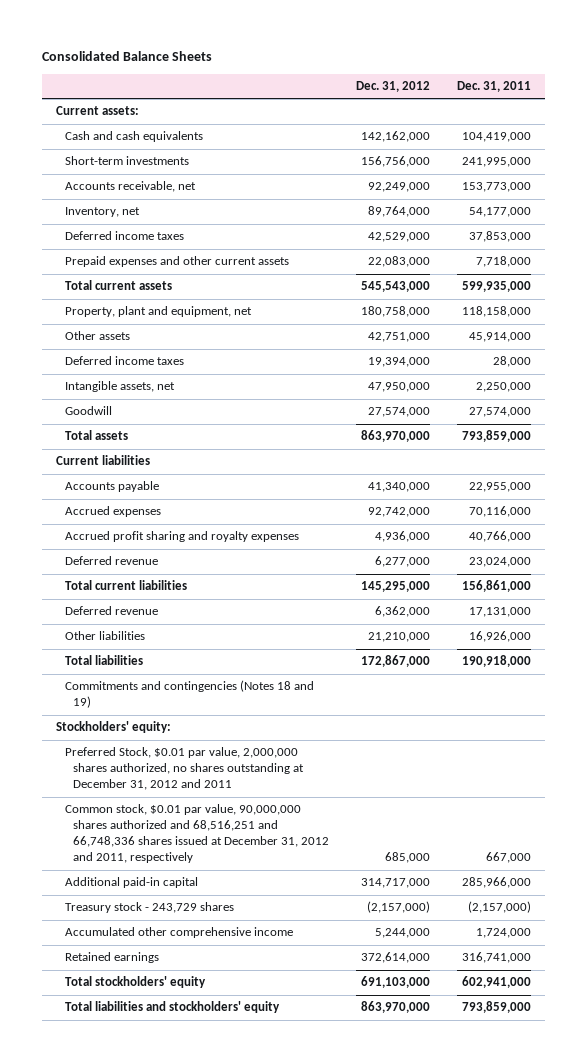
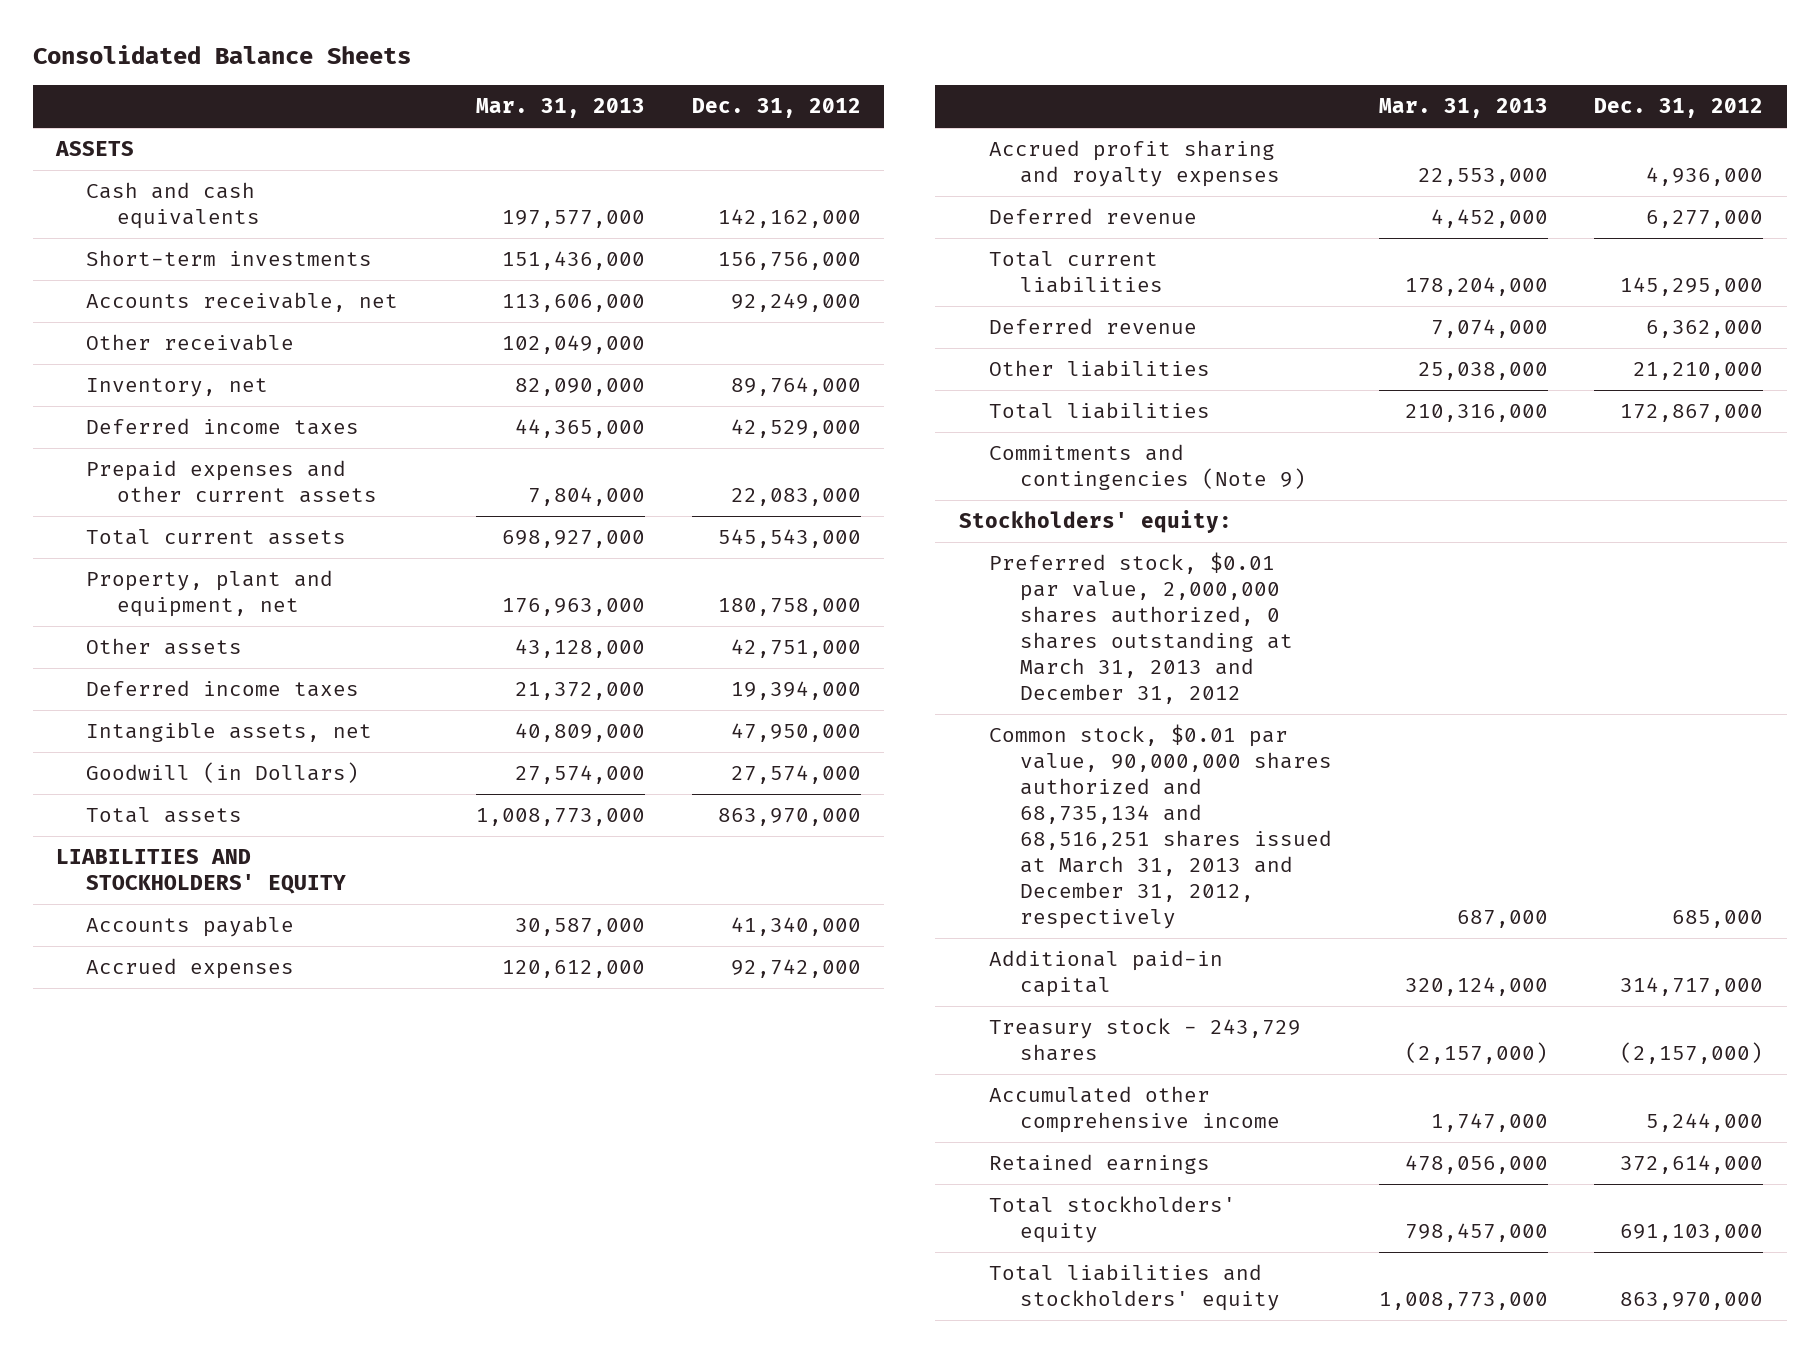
- | Dec. 31, 2012 | Dec. 31, 2011
+ | Mar. 31, 2013 | Dec. 31, 2012
- Current assets:
+ ASSETS
+ Other receivable | 102,049,000 |
- Goodwill | 27,574,000 | 27,574,000
+ Goodwill (in Dollars) | 27,574,000 | 27,574,000
- Current liabilities
+ LIABILITIES AND STOCKHOLDERS' EQUITY
- Commitments and contingencies (Notes 18 and 19)
+ Commitments and contingencies (Note 9)
- Preferred Stock, $0.01 par value, 2,000,000 shares authorized, no shares outstanding at December 31, 2012 and 2011
- Common stock, $0.01 par value, 90,000,000 shares authorized and 68,516,251 and 66,748,336 shares issued at December 31, 2012 and 2011, respectively | 685,000 | 667,000
+ Preferred stock, $0.01 par value, 2,000,000 shares authorized, 0 shares outstanding at March 31, 2013 and December 31, 2012
+ Common stock, $0.01 par value, 90,000,000 shares authorized and 68,735,134 and 68,516,251 shares issued at March 31, 2013 and December 31, 2012, respectively | 687,000 | 685,000

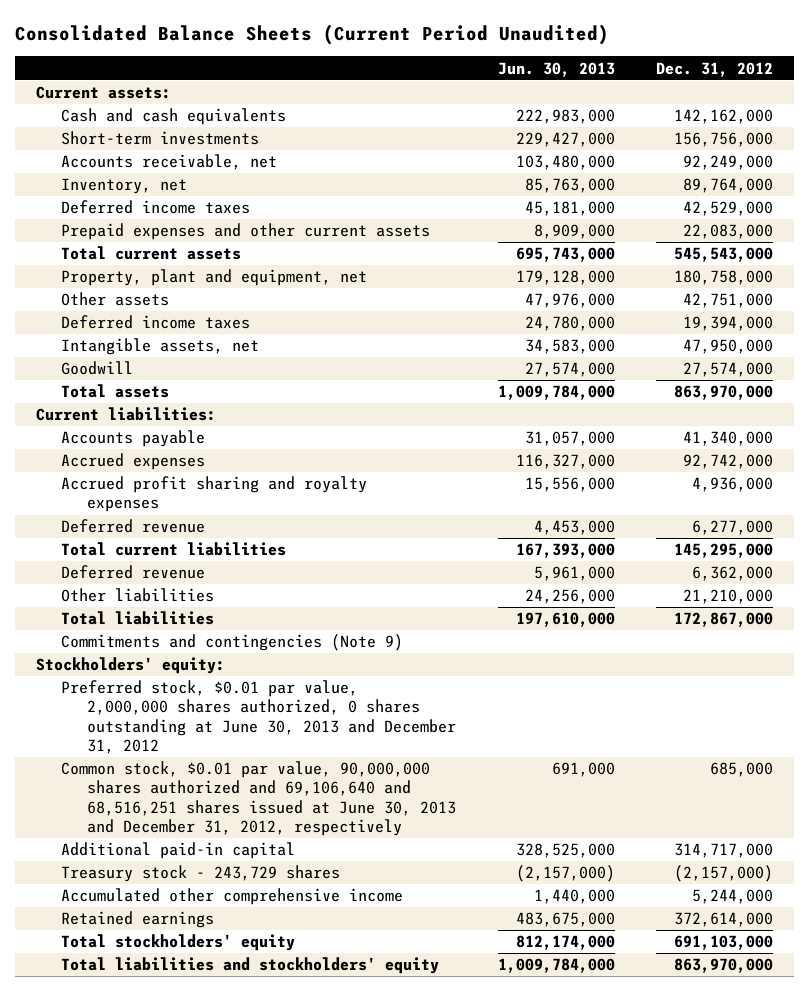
- Consolidated Balance Sheets
+ Consolidated Balance Sheets (Current Period Unaudited)
- | Mar. 31, 2013 | Dec. 31, 2012
+ | Jun. 30, 2013 | Dec. 31, 2012
- ASSETS
+ Current assets:
- Other receivable | 102,049,000 |
- Goodwill (in Dollars) | 27,574,000 | 27,574,000
+ Goodwill | 27,574,000 | 27,574,000
- LIABILITIES AND STOCKHOLDERS' EQUITY
+ Current liabilities:
- Preferred stock, $0.01 par value, 2,000,000 shares authorized, 0 shares outstanding at March 31, 2013 and December 31, 2012
- Common stock, $0.01 par value, 90,000,000 shares authorized and 68,735,134 and 68,516,251 shares issued at March 31, 2013 and December 31, 2012, respectively | 687,000 | 685,000
+ Preferred stock, $0.01 par value, 2,000,000 shares authorized, 0 shares outstanding at June 30, 2013 and December 31, 2012
+ Common stock, $0.01 par value, 90,000,000 shares authorized and 69,106,640 and 68,516,251 shares issued at June 30, 2013 and December 31, 2012, respectively | 691,000 | 685,000

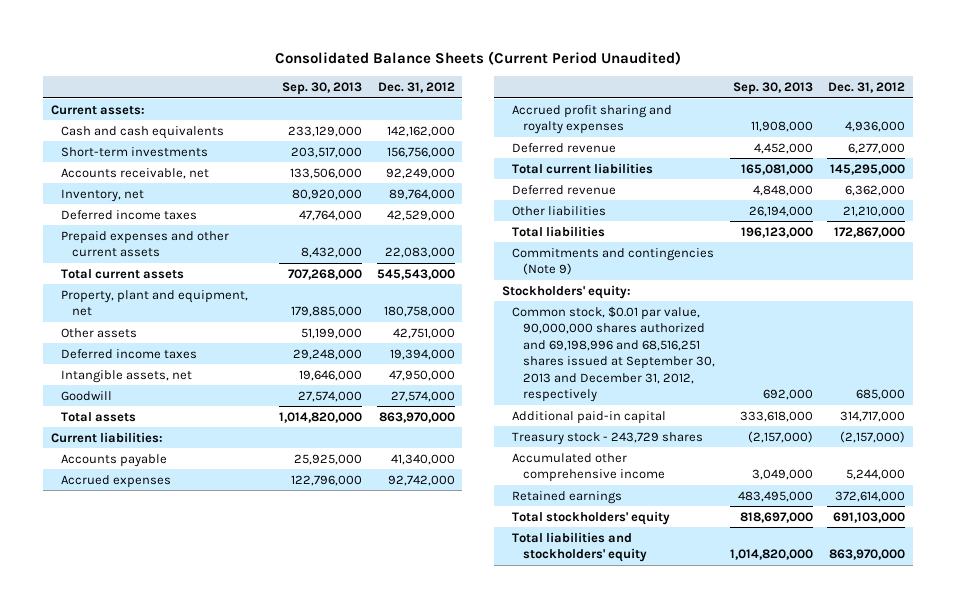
- | Jun. 30, 2013 | Dec. 31, 2012
+ | Sep. 30, 2013 | Dec. 31, 2012
- Preferred stock, $0.01 par value, 2,000,000 shares authorized, 0 shares outstanding at June 30, 2013 and December 31, 2012
- Common stock, $0.01 par value, 90,000,000 shares authorized and 69,106,640 and 68,516,251 shares issued at June 30, 2013 and December 31, 2012, respectively | 691,000 | 685,000
+ Common stock, $0.01 par value, 90,000,000 shares authorized and 69,198,996 and 68,516,251 shares issued at September 30, 2013 and December 31, 2012, respectively | 692,000 | 685,000

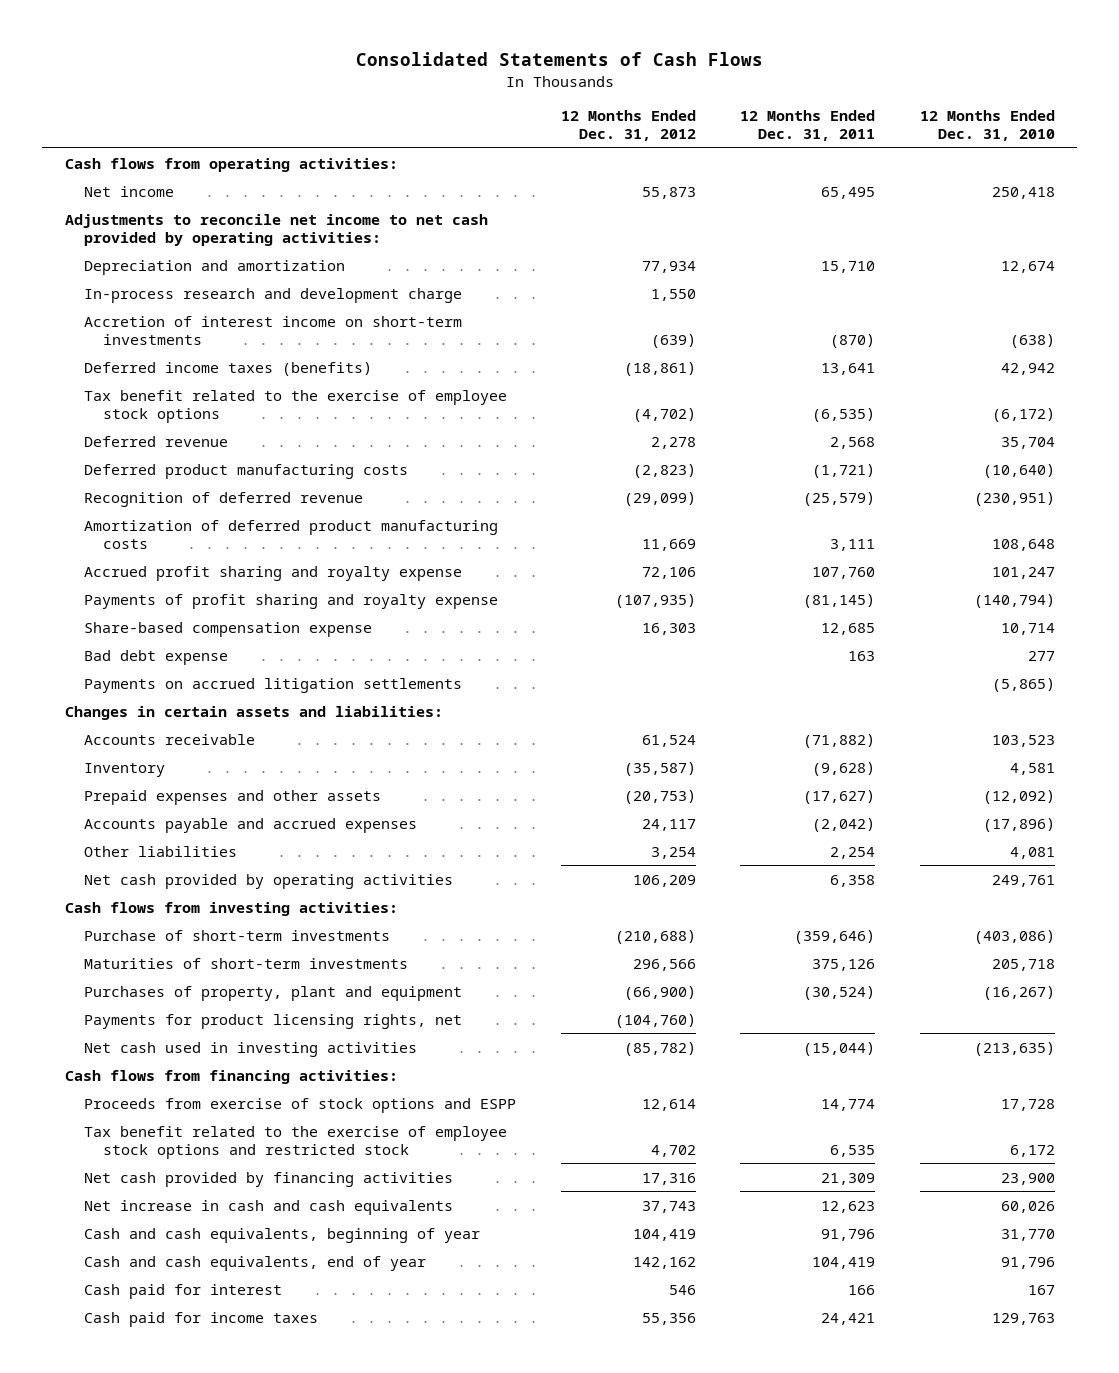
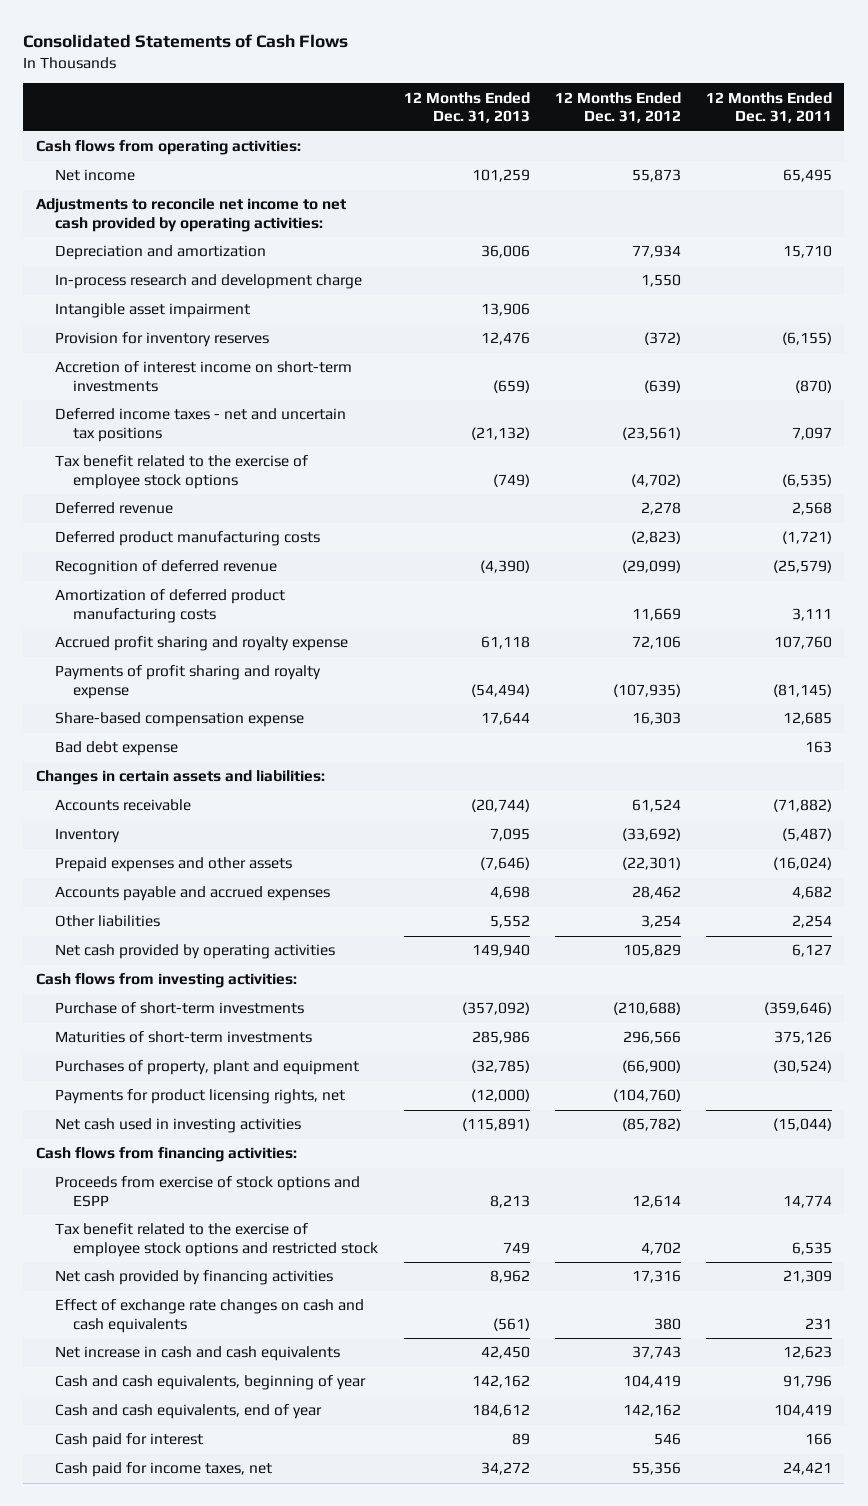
- | 12 Months Ended Dec. 31, 2012 | 12 Months Ended Dec. 31, 2011 | 12 Months Ended Dec. 31, 2010
+ | 12 Months Ended Dec. 31, 2013 | 12 Months Ended Dec. 31, 2012 | 12 Months Ended Dec. 31, 2011
+ Intangible asset impairment | 13,906 | |
+ Provision for inventory reserves | 12,476 | (372) | (6,155)
- Deferred income taxes (benefits) | (18,861) | 13,641 | 42,942
+ Deferred income taxes - net and uncertain tax positions | (21,132) | (23,561) | 7,097
- Payments on accrued litigation settlements | | | (5,865)
- Inventory | (35,587) | (9,628) | 4,581
- Prepaid expenses and other assets | (20,753) | (17,627) | (12,092)
- Accounts payable and accrued expenses | 24,117 | (2,042) | (17,896)
+ Inventory | 7,095 | (33,692) | (5,487)
+ Prepaid expenses and other assets | (7,646) | (22,301) | (16,024)
+ Accounts payable and accrued expenses | 4,698 | 28,462 | 4,682
- Net cash provided by operating activities | 106,209 | 6,358 | 249,761
+ Net cash provided by operating activities | 149,940 | 105,829 | 6,127
+ Effect of exchange rate changes on cash and cash equivalents | (561) | 380 | 231
- Cash paid for income taxes | 55,356 | 24,421 | 129,763
+ Cash paid for income taxes, net | 34,272 | 55,356 | 24,421

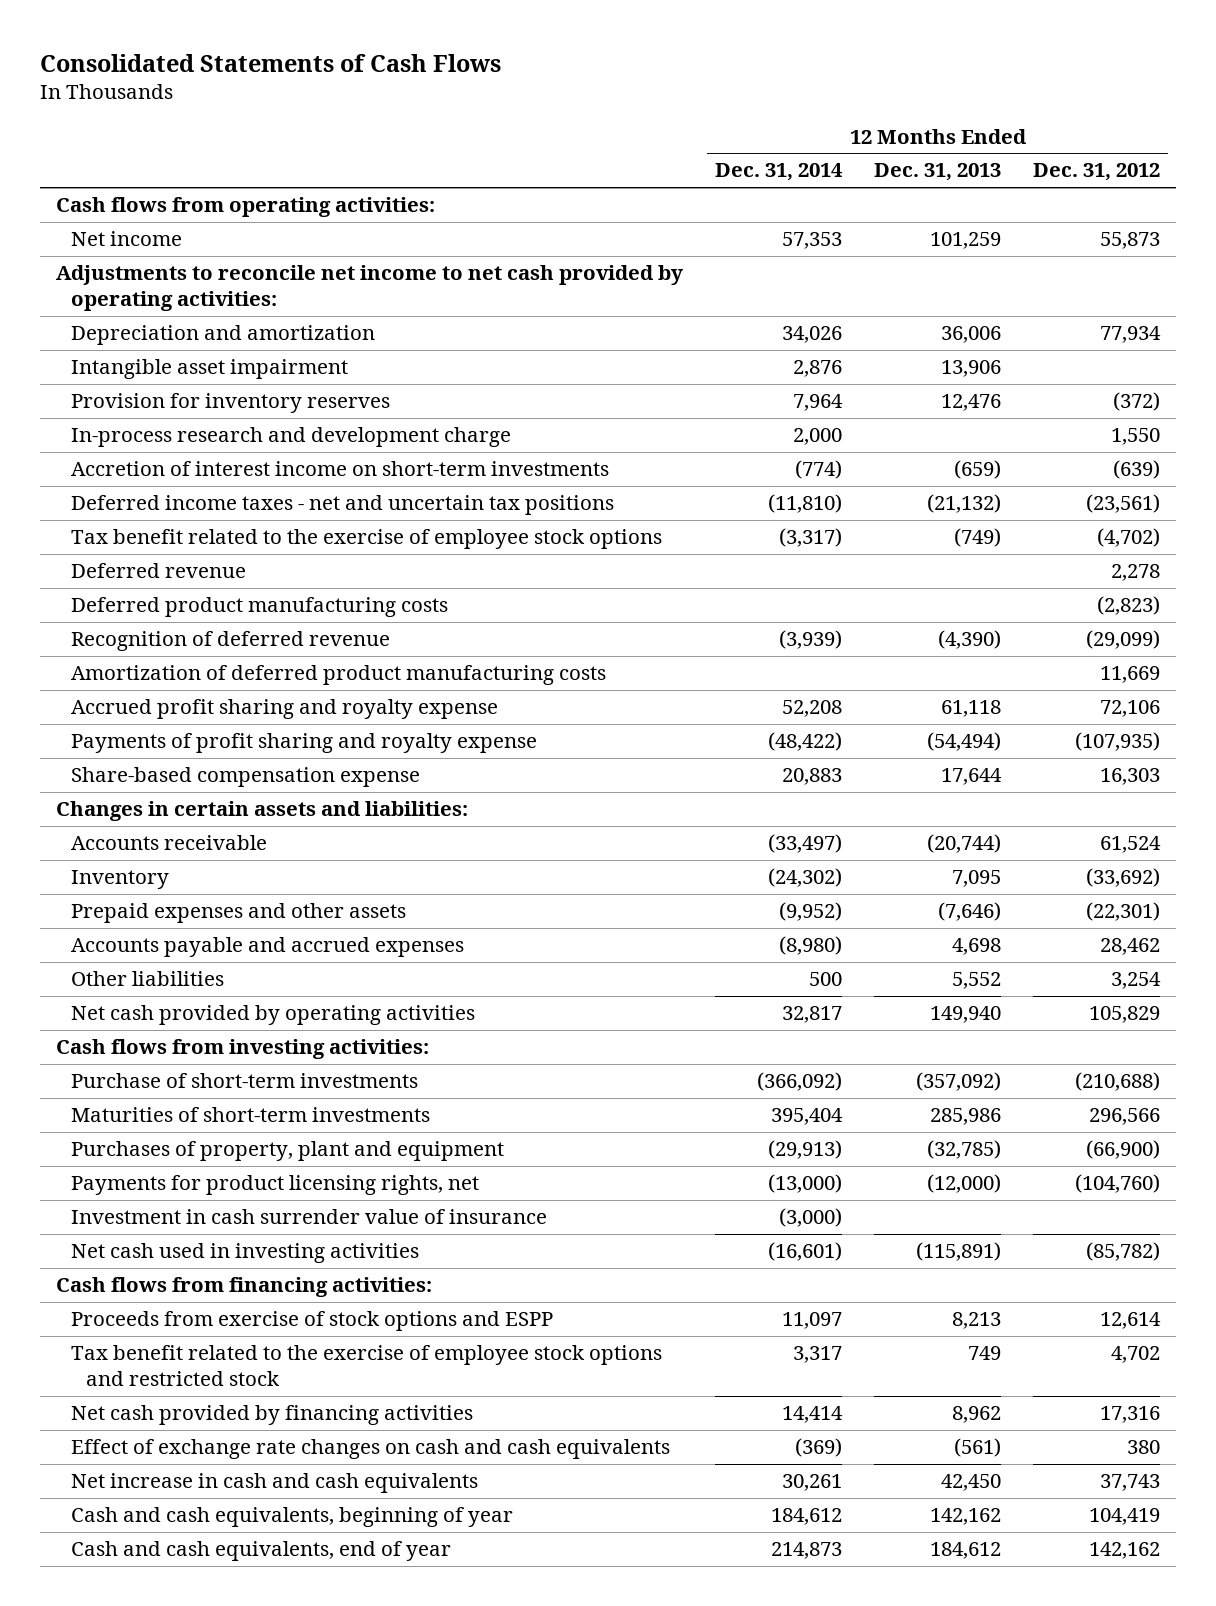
- | 12 Months Ended Dec. 31, 2013 | 12 Months Ended Dec. 31, 2012 | 12 Months Ended Dec. 31, 2011
+ | 12 Months Ended Dec. 31, 2014 | 12 Months Ended Dec. 31, 2013 | 12 Months Ended Dec. 31, 2012
moved down: In-process research and development charge | 2,000 | | 1,550
- Bad debt expense | | | 163
+ Investment in cash surrender value of insurance | (3,000) | |
- Cash paid for interest | 89 | 546 | 166
- Cash paid for income taxes, net | 34,272 | 55,356 | 24,421

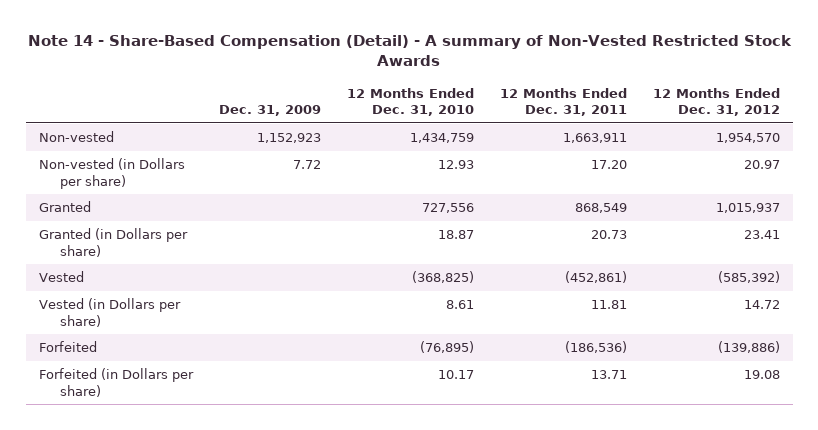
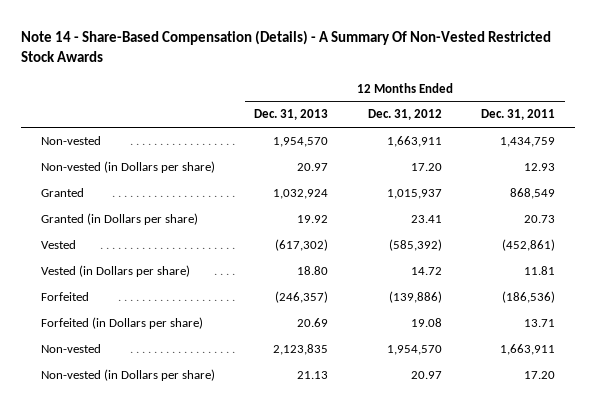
- Note 14 - Share-Based Compensation (Detail) - A summary of Non-Vested Restricted Stock Awards
+ Note 14 - Share-Based Compensation (Details) - A Summary Of Non-Vested Restricted Stock Awards
- | Dec. 31, 2009 | 12 Months Ended Dec. 31, 2010 | 12 Months Ended Dec. 31, 2011 | 12 Months Ended Dec. 31, 2012
+ | 12 Months Ended Dec. 31, 2013 | 12 Months Ended Dec. 31, 2012 | 12 Months Ended Dec. 31, 2011
+ Non-vested | 1,954,570 | 1,663,911 | 1,434,759
+ Non-vested (in Dollars per share) | 20.97 | 17.20 | 12.93
moved down: Non-vested | 2,123,835 | 1,954,570 | 1,663,911
moved down: Non-vested (in Dollars per share) | 21.13 | 20.97 | 17.20

